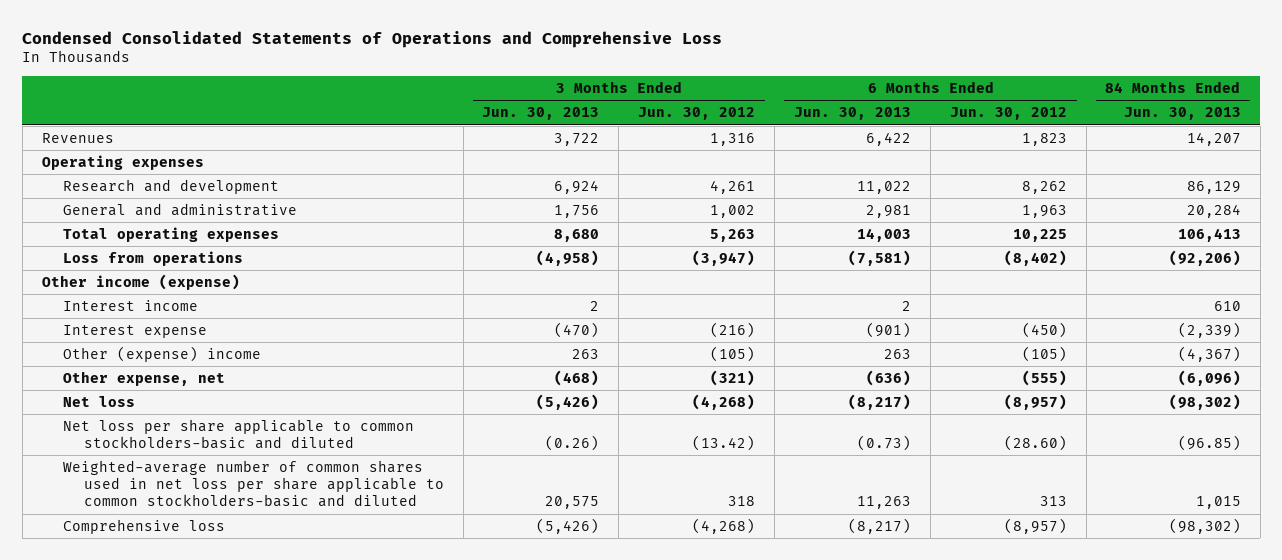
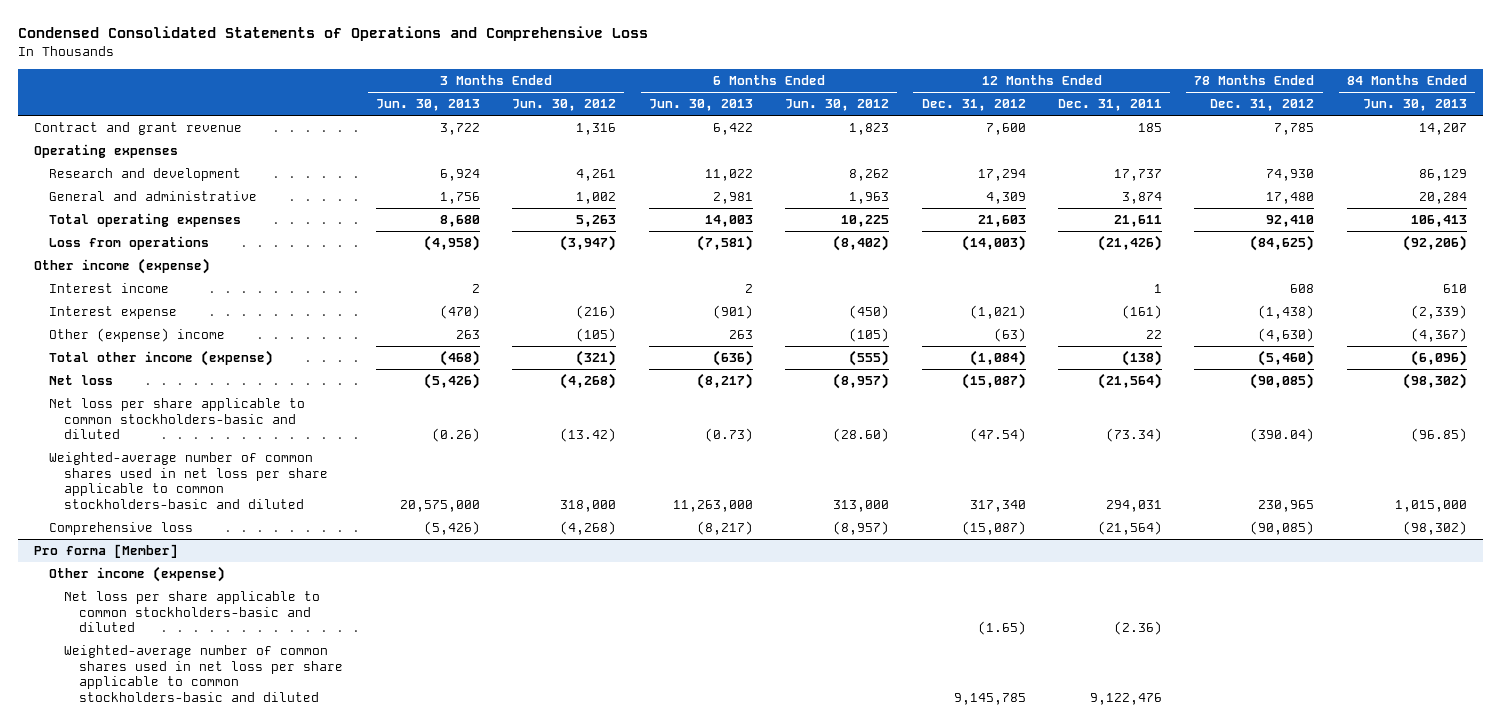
- | 3 Months Ended Jun. 30, 2013 | 3 Months Ended Jun. 30, 2012 | 6 Months Ended Jun. 30, 2013 | 6 Months Ended Jun. 30, 2012 | 84 Months Ended Jun. 30, 2013
+ | 3 Months Ended Jun. 30, 2013 | 3 Months Ended Jun. 30, 2012 | 6 Months Ended Jun. 30, 2013 | 6 Months Ended Jun. 30, 2012 | 12 Months Ended Dec. 31, 2012 | 12 Months Ended Dec. 31, 2011 | 78 Months Ended Dec. 31, 2012 | 84 Months Ended Jun. 30, 2013
- Revenues | 3,722 | 1,316 | 6,422 | 1,823 | 14,207
+ Contract and grant revenue | 3,722 | 1,316 | 6,422 | 1,823 | 7,600 | 185 | 7,785 | 14,207
- Other expense, net | (468) | (321) | (636) | (555) | (6,096)
+ Total other income (expense) | (468) | (321) | (636) | (555) | (1,084) | (138) | (5,460) | (6,096)
- Weighted-average number of common shares used in net loss per share applicable to common stockholders-basic and diluted | 20,575 | 318 | 11,263 | 313 | 1,015
+ Weighted-average number of common shares used in net loss per share applicable to common stockholders-basic and diluted | 20,575,000 | 318,000 | 11,263,000 | 313,000 | 317,340 | 294,031 | 230,965 | 1,015,000
+ Pro forma [Member]
+ Other income (expense)
+ Net loss per share applicable to common stockholders-basic and diluted | | | | | (1.65) | (2.36) | |
+ Weighted-average number of common shares used in net loss per share applicable to common stockholders-basic and diluted | | | | | 9,145,785 | 9,122,476 | |

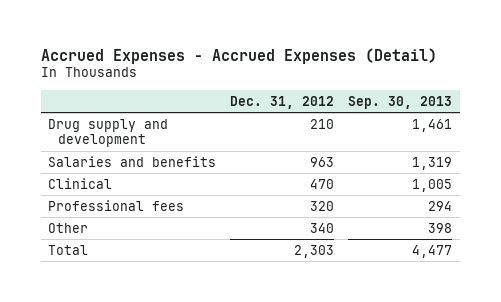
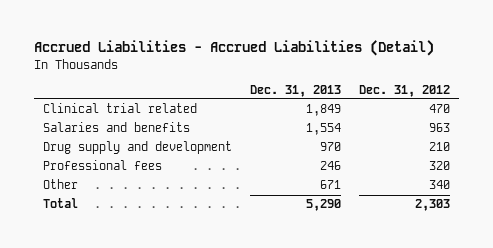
- Accrued Expenses - Accrued Expenses (Detail)
+ Accrued Liabilities - Accrued Liabilities (Detail)
- | Dec. 31, 2012 | Sep. 30, 2013
+ | Dec. 31, 2013 | Dec. 31, 2012
+ Clinical trial related | 1,849 | 470
- Clinical | 470 | 1,005
moved down: Drug supply and development | 970 | 210

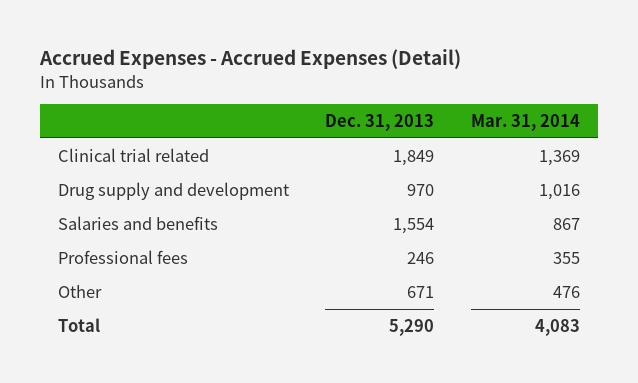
- Accrued Liabilities - Accrued Liabilities (Detail)
+ Accrued Expenses - Accrued Expenses (Detail)
- | Dec. 31, 2013 | Dec. 31, 2012
+ | Dec. 31, 2013 | Mar. 31, 2014
moved down: Salaries and benefits | 1,554 | 867

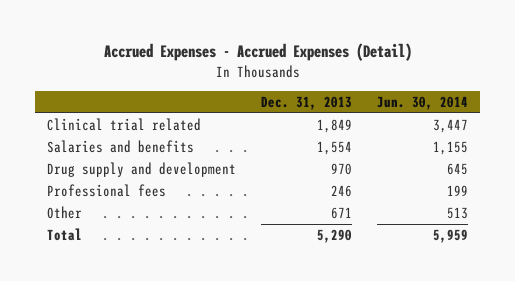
- | Dec. 31, 2013 | Mar. 31, 2014
+ | Dec. 31, 2013 | Jun. 30, 2014
moved down: Drug supply and development | 970 | 645

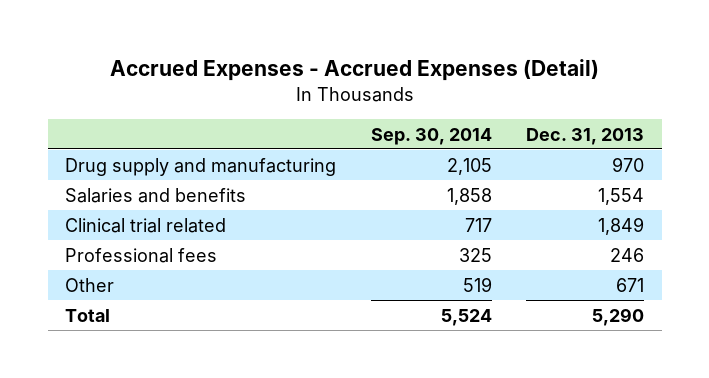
- | Dec. 31, 2013 | Jun. 30, 2014
+ | Sep. 30, 2014 | Dec. 31, 2013
+ Drug supply and manufacturing | 2,105 | 970
- Drug supply and development | 970 | 645
moved down: Clinical trial related | 717 | 1,849

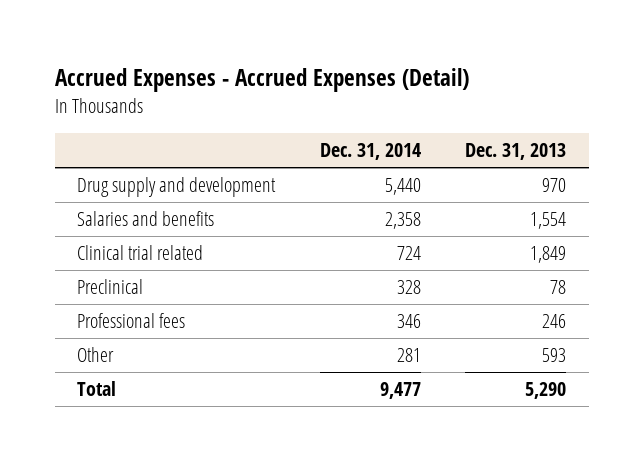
- | Sep. 30, 2014 | Dec. 31, 2013
+ | Dec. 31, 2014 | Dec. 31, 2013
- Drug supply and manufacturing | 2,105 | 970
+ Drug supply and development | 5,440 | 970
+ Preclinical | 328 | 78
- Other | 519 | 671
+ Other | 281 | 593

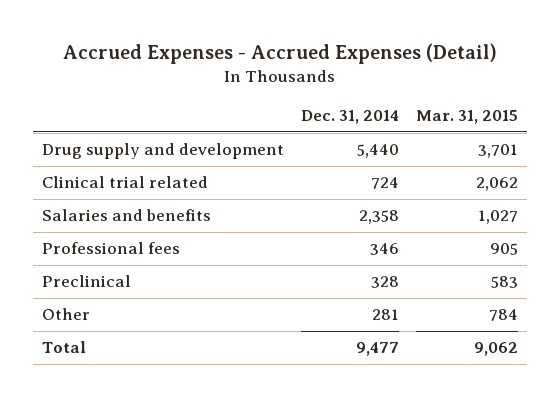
- | Dec. 31, 2014 | Dec. 31, 2013
+ | Dec. 31, 2014 | Mar. 31, 2015
moved down: Salaries and benefits | 2,358 | 1,027
moved down: Preclinical | 328 | 583

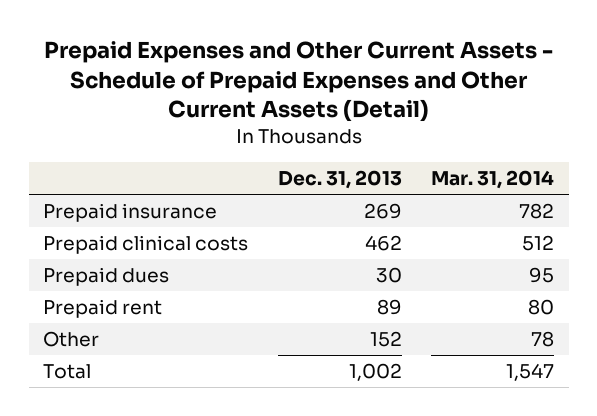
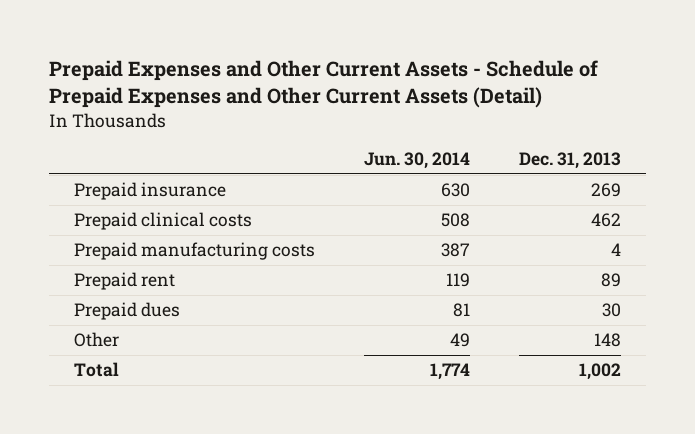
- | Dec. 31, 2013 | Mar. 31, 2014
+ | Jun. 30, 2014 | Dec. 31, 2013
+ Prepaid manufacturing costs | 387 | 4
- Other | 152 | 78
moved down: Prepaid dues | 81 | 30
+ Other | 49 | 148

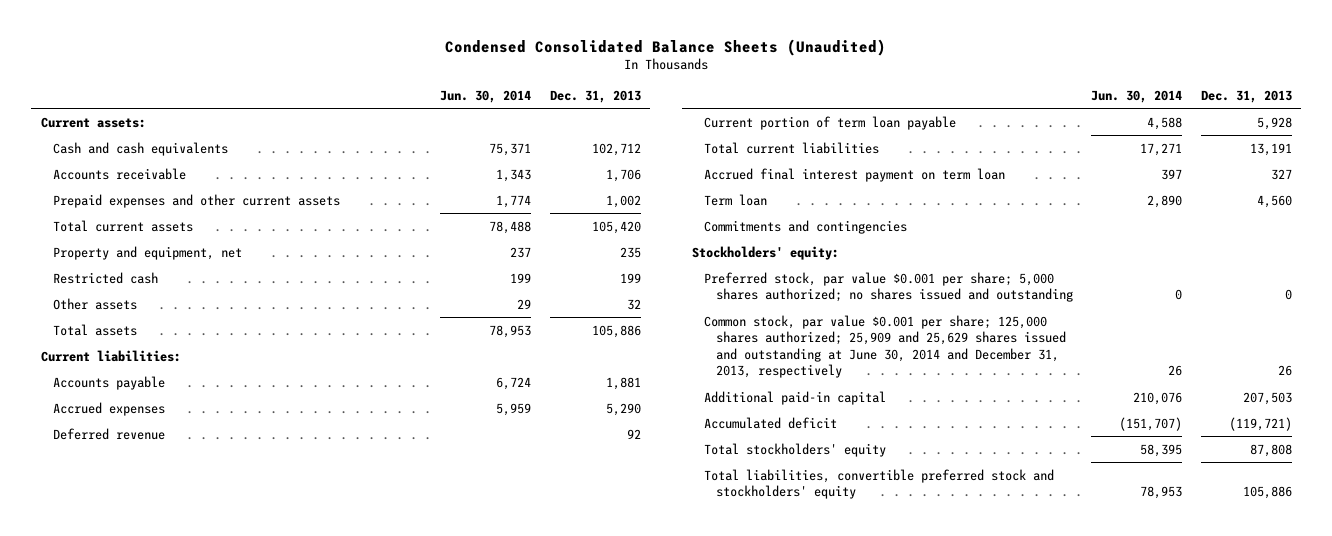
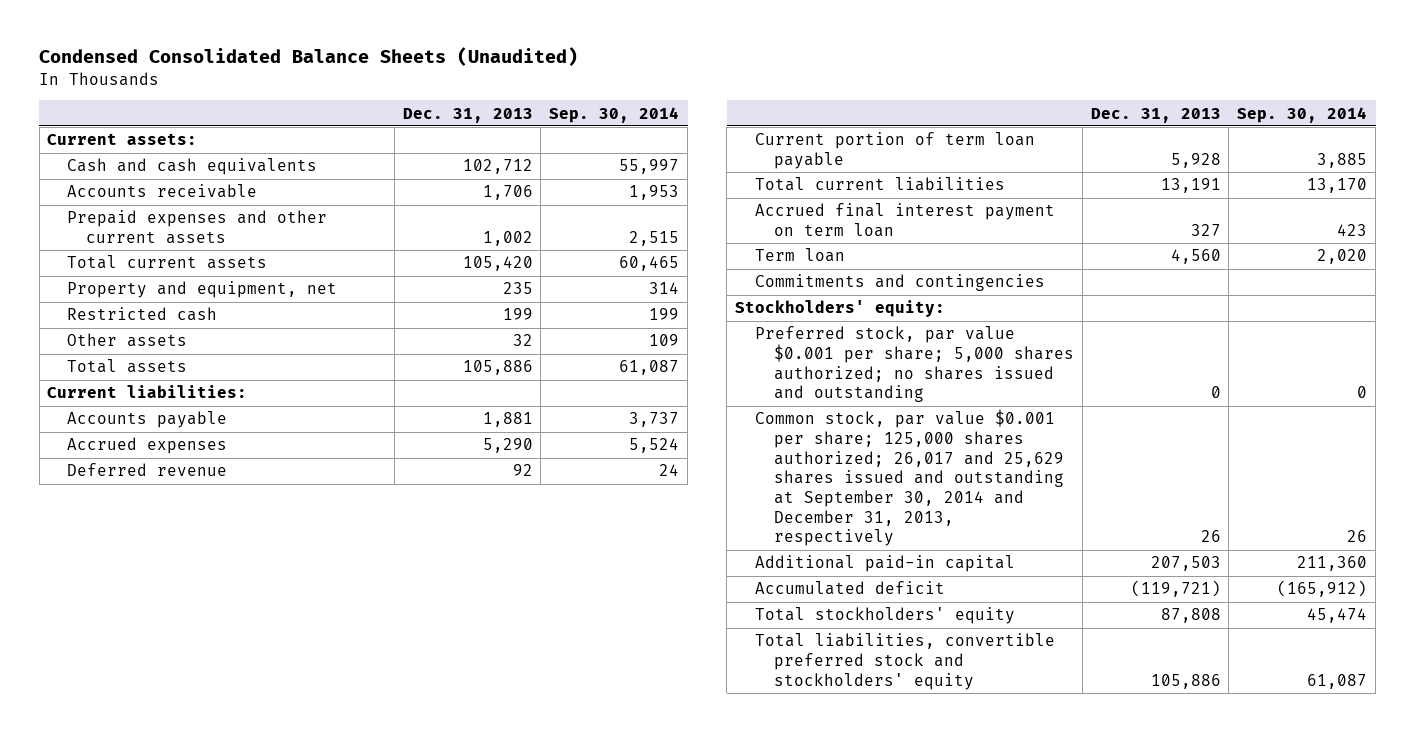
- | Jun. 30, 2014 | Dec. 31, 2013
+ | Dec. 31, 2013 | Sep. 30, 2014
- Common stock, par value $0.001 per share; 125,000 shares authorized; 25,909 and 25,629 shares issued and outstanding at June 30, 2014 and December 31, 2013, respectively | 26 | 26
+ Common stock, par value $0.001 per share; 125,000 shares authorized; 26,017 and 25,629 shares issued and outstanding at September 30, 2014 and December 31, 2013, respectively | 26 | 26

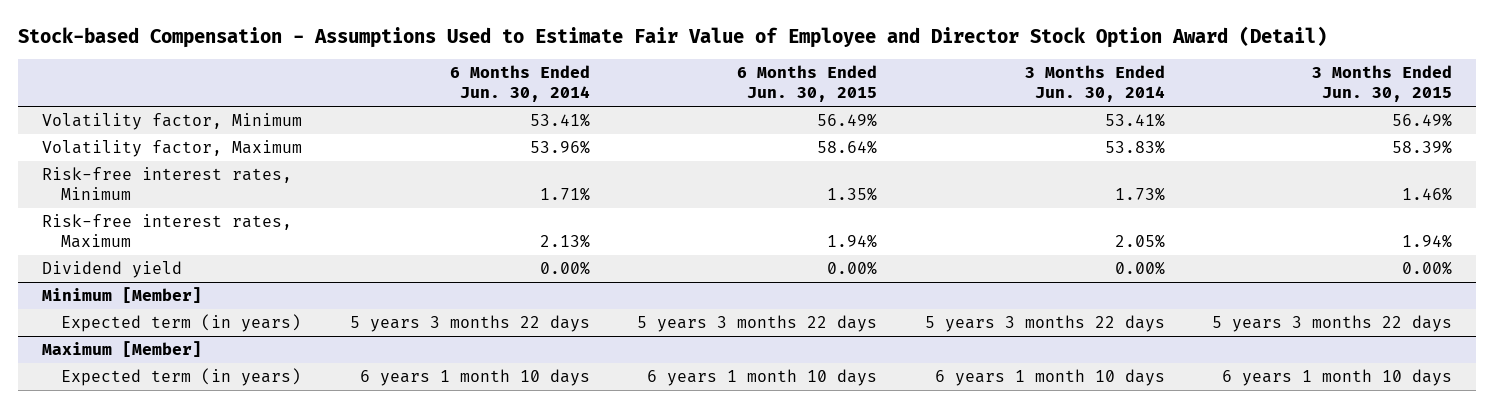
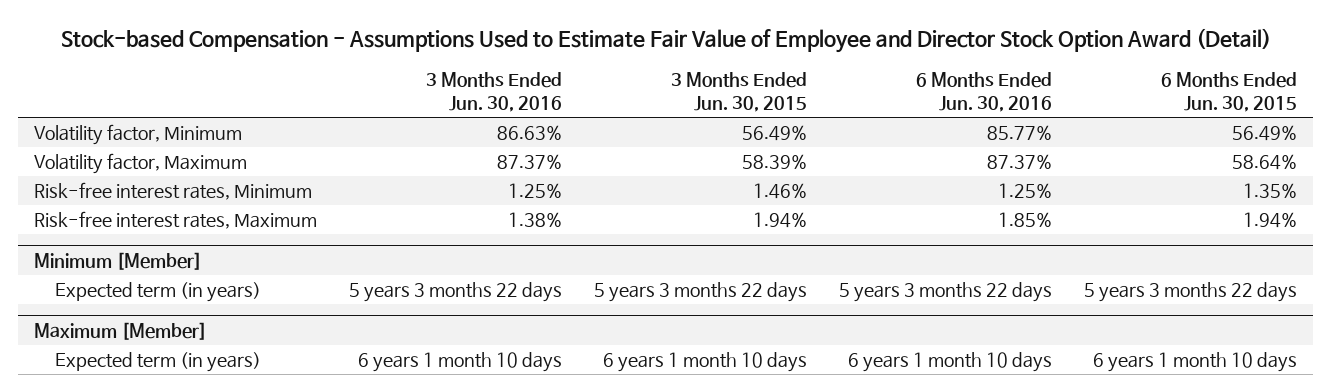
- | 6 Months Ended Jun. 30, 2014 | 6 Months Ended Jun. 30, 2015 | 3 Months Ended Jun. 30, 2014 | 3 Months Ended Jun. 30, 2015
+ | 3 Months Ended Jun. 30, 2016 | 3 Months Ended Jun. 30, 2015 | 6 Months Ended Jun. 30, 2016 | 6 Months Ended Jun. 30, 2015
- Dividend yield | 0.00% | 0.00% | 0.00% | 0.00%

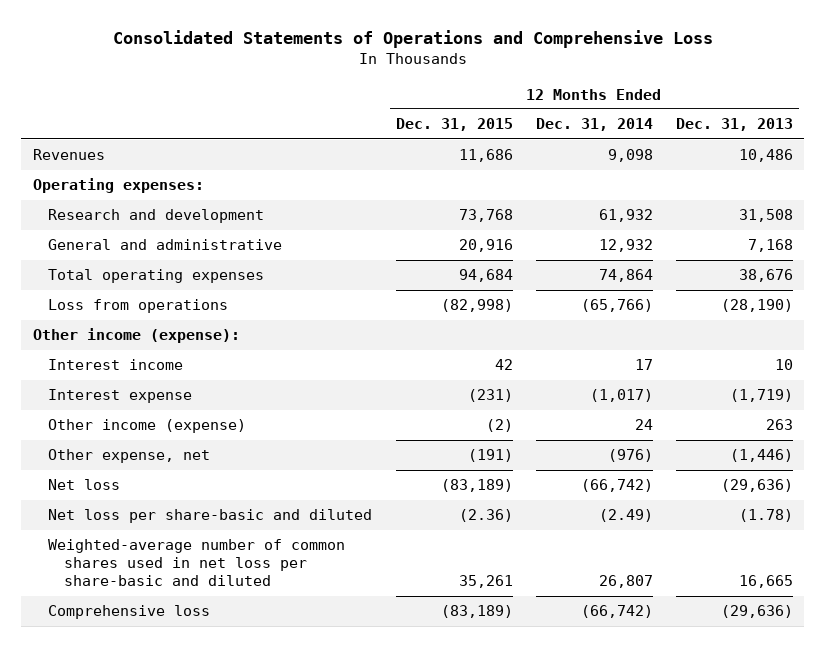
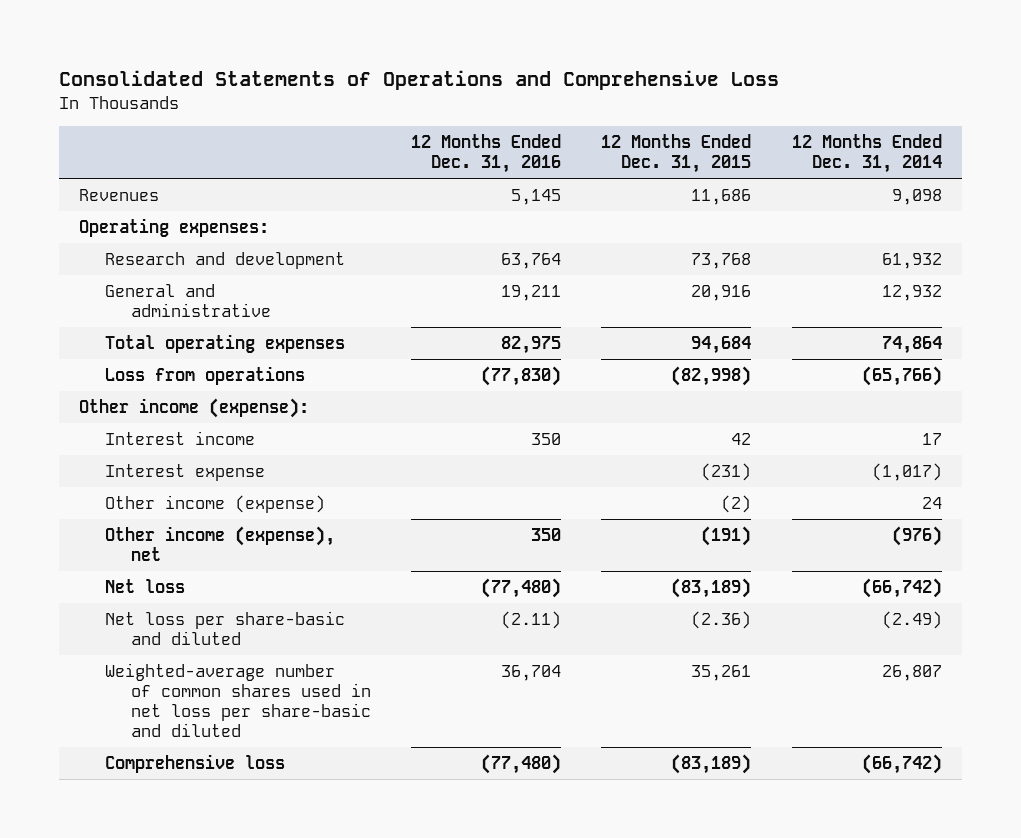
- | 12 Months Ended Dec. 31, 2015 | 12 Months Ended Dec. 31, 2014 | 12 Months Ended Dec. 31, 2013
+ | 12 Months Ended Dec. 31, 2016 | 12 Months Ended Dec. 31, 2015 | 12 Months Ended Dec. 31, 2014
- Other expense, net | (191) | (976) | (1,446)
+ Other income (expense), net | 350 | (191) | (976)

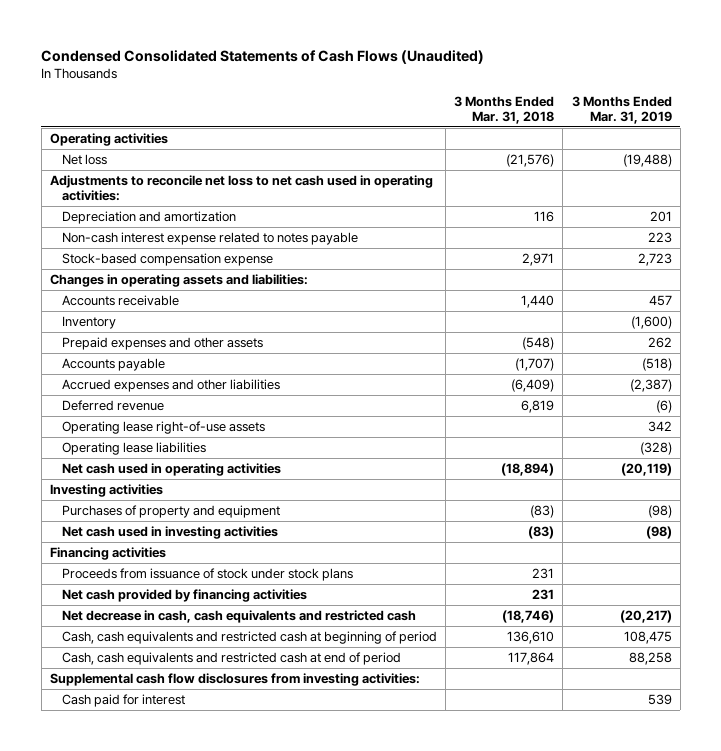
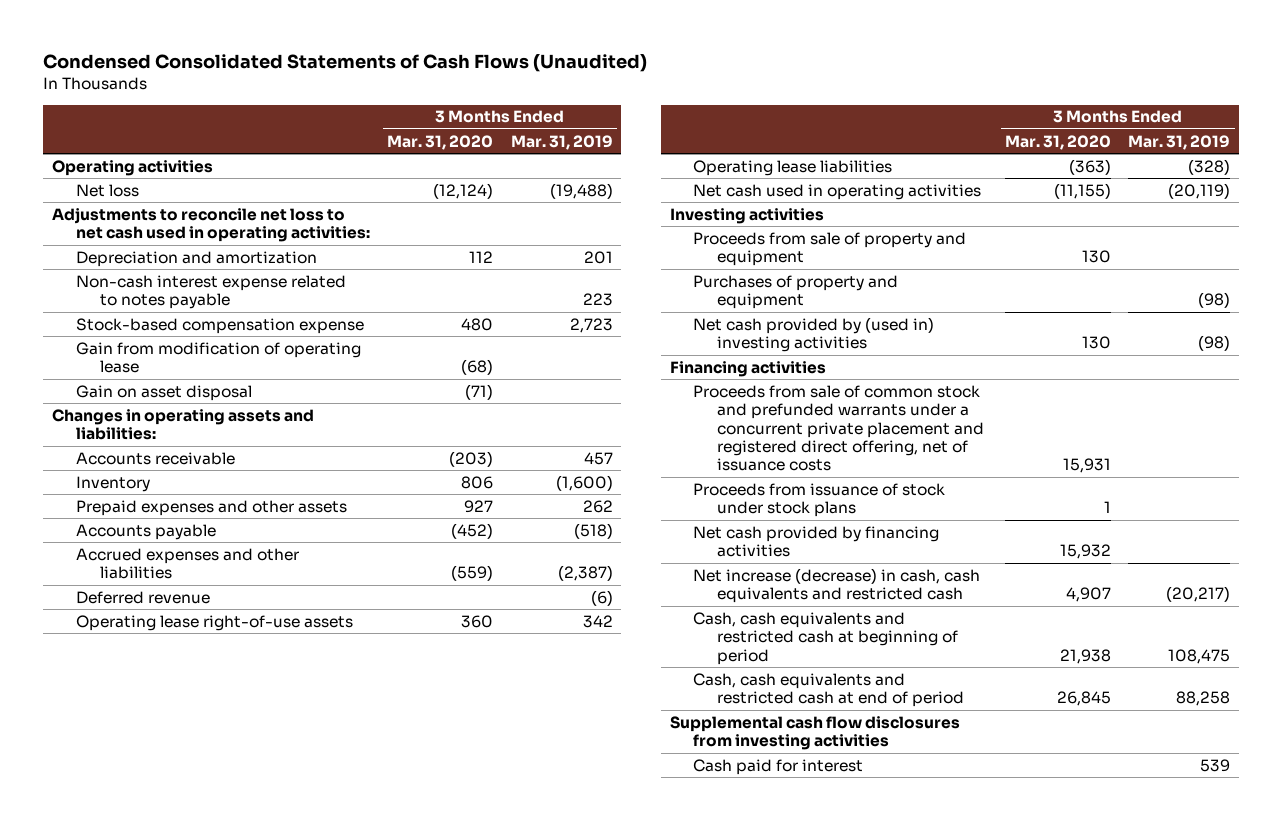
- | 3 Months Ended Mar. 31, 2018 | 3 Months Ended Mar. 31, 2019
+ | 3 Months Ended Mar. 31, 2020 | 3 Months Ended Mar. 31, 2019
+ Gain from modification of operating lease | (68) |
+ Gain on asset disposal | (71) |
+ Proceeds from sale of property and equipment | 130 |
- Net cash used in investing activities | (83) | (98)
+ Net cash provided by (used in) investing activities | 130 | (98)
+ Proceeds from sale of common stock and prefunded warrants under a concurrent private placement and registered direct offering, net of issuance costs | 15,931 |
- Net decrease in cash, cash equivalents and restricted cash | (18,746) | (20,217)
+ Net increase (decrease) in cash, cash equivalents and restricted cash | 4,907 | (20,217)
- Supplemental cash flow disclosures from investing activities:
+ Supplemental cash flow disclosures from investing activities

